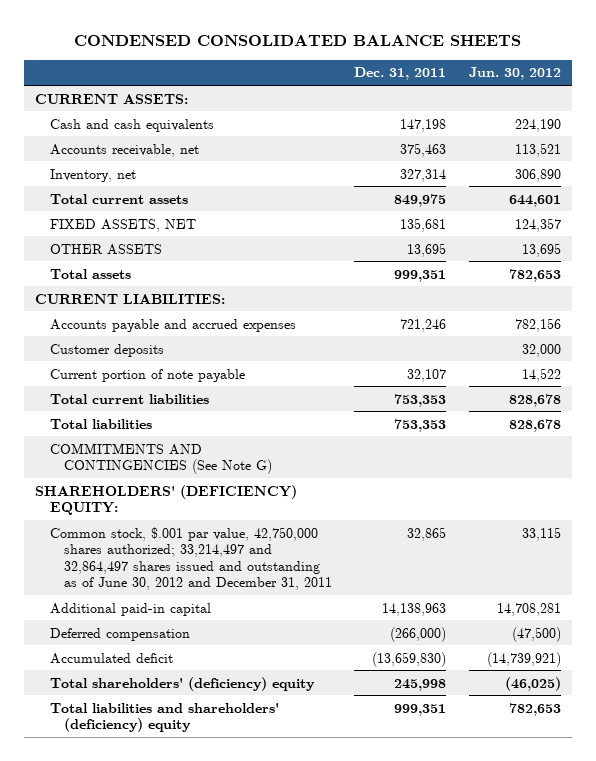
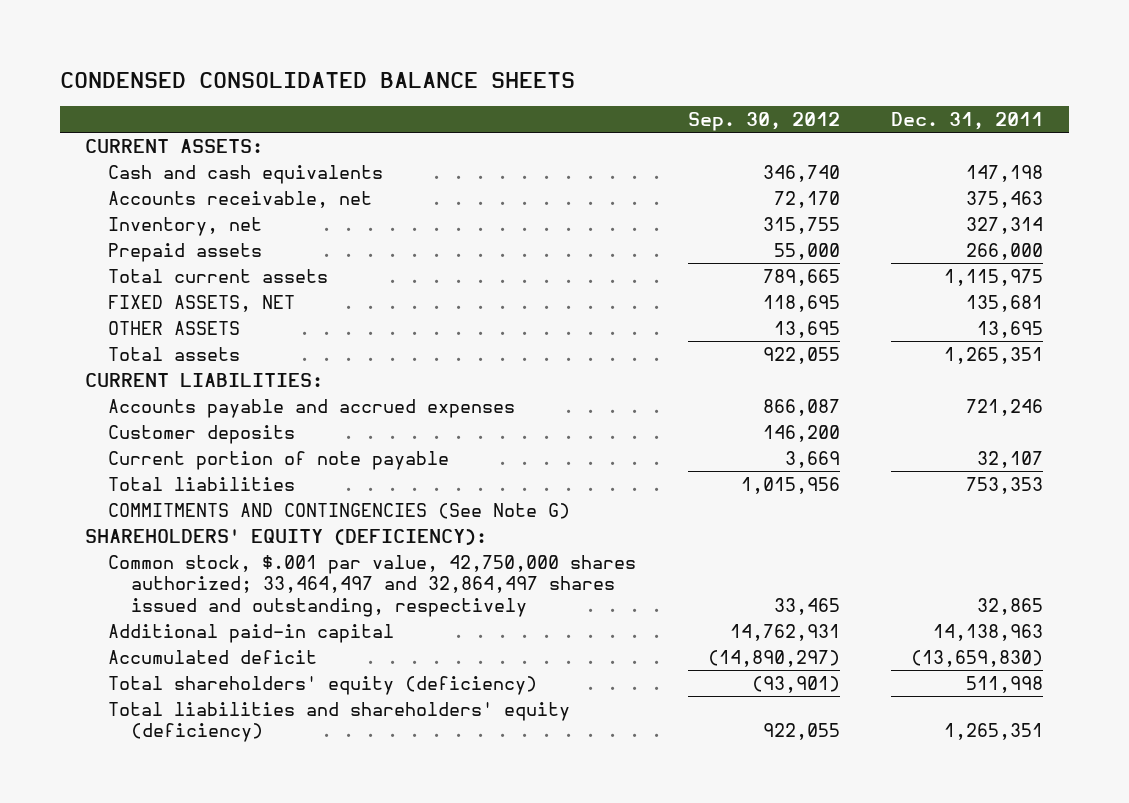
- | Dec. 31, 2011 | Jun. 30, 2012
+ | Sep. 30, 2012 | Dec. 31, 2011
- Total current assets | 849,975 | 644,601
+ Prepaid assets | 55,000 | 266,000
+ Total current assets | 789,665 | 1,115,975
- Total assets | 999,351 | 782,653
+ Total assets | 922,055 | 1,265,351
- Total current liabilities | 753,353 | 828,678
- SHAREHOLDERS' (DEFICIENCY) EQUITY:
- Common stock, $.001 par value, 42,750,000 shares authorized; 33,214,497 and 32,864,497 shares issued and outstanding as of June 30, 2012 and December 31, 2011 | 32,865 | 33,115
+ SHAREHOLDERS' EQUITY (DEFICIENCY):
+ Common stock, $.001 par value, 42,750,000 shares authorized; 33,464,497 and 32,864,497 shares issued and outstanding, respectively | 33,465 | 32,865
- Deferred compensation | (266,000) | (47,500)
- Total shareholders' (deficiency) equity | 245,998 | (46,025)
- Total liabilities and shareholders' (deficiency) equity | 999,351 | 782,653
+ Total shareholders' equity (deficiency) | (93,901) | 511,998
+ Total liabilities and shareholders' equity (deficiency) | 922,055 | 1,265,351

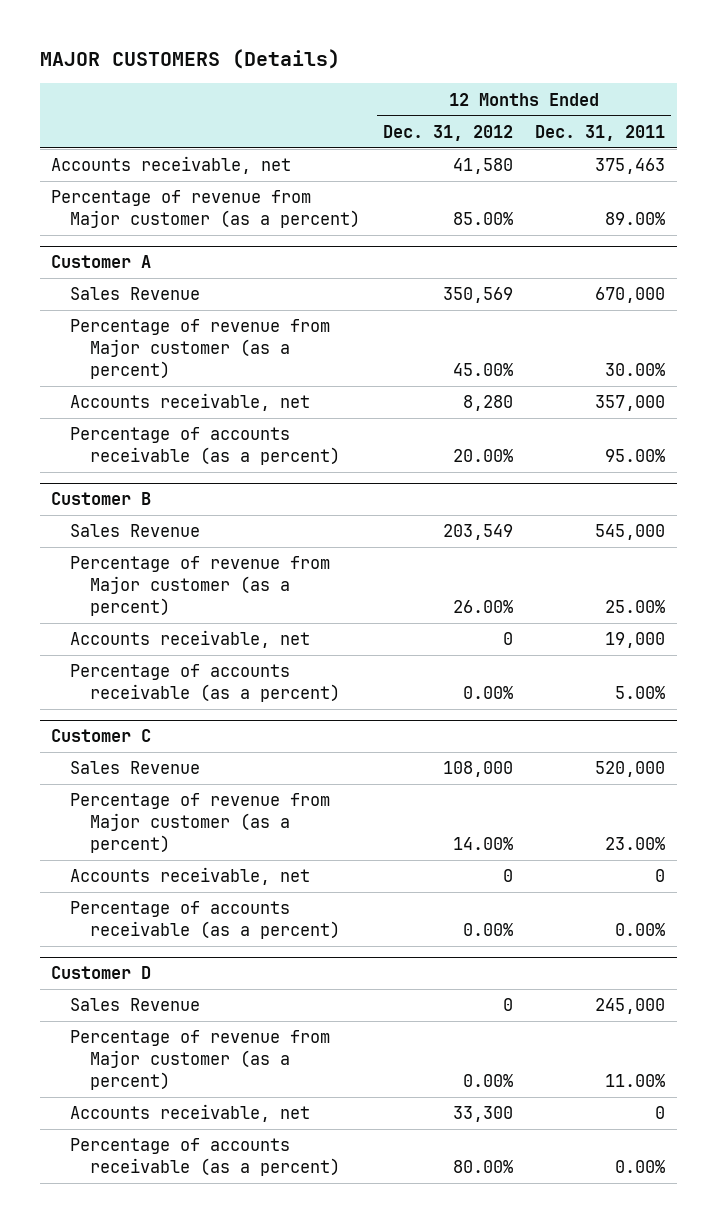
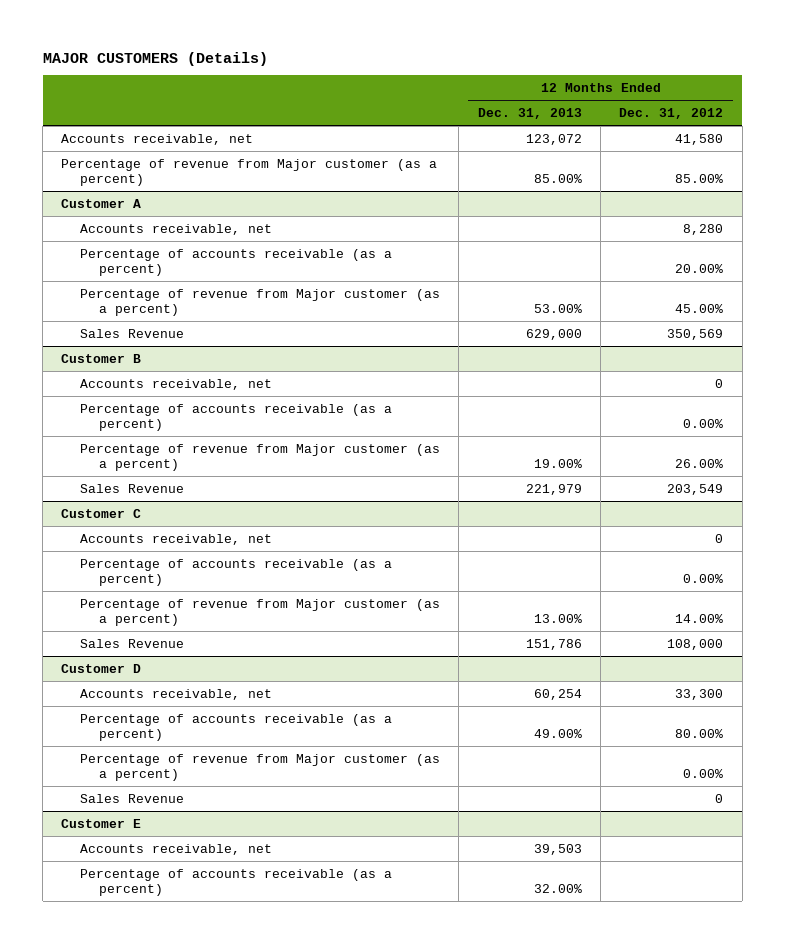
- | 12 Months Ended Dec. 31, 2012 | 12 Months Ended Dec. 31, 2011
+ | 12 Months Ended Dec. 31, 2013 | 12 Months Ended Dec. 31, 2012
@ Customer A
moved down: Percentage of revenue from Major customer (as a percent) | 53.00% | 45.00%
moved down: Sales Revenue | 629,000 | 350,569
@ Customer B
moved down: Percentage of revenue from Major customer (as a percent) | 19.00% | 26.00%
moved down: Sales Revenue | 221,979 | 203,549
@ Customer C
moved down: Percentage of revenue from Major customer (as a percent) | 13.00% | 14.00%
moved down: Sales Revenue | 151,786 | 108,000
@ Customer D
moved down: Percentage of revenue from Major customer (as a percent) | | 0.00%
moved down: Sales Revenue | | 0
+ Customer E
+ Accounts receivable, net | 39,503 |
+ Percentage of accounts receivable (as a percent) | 32.00% |

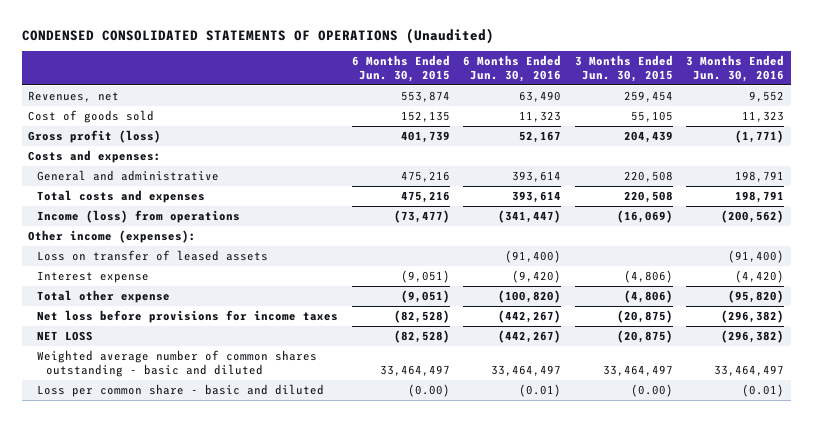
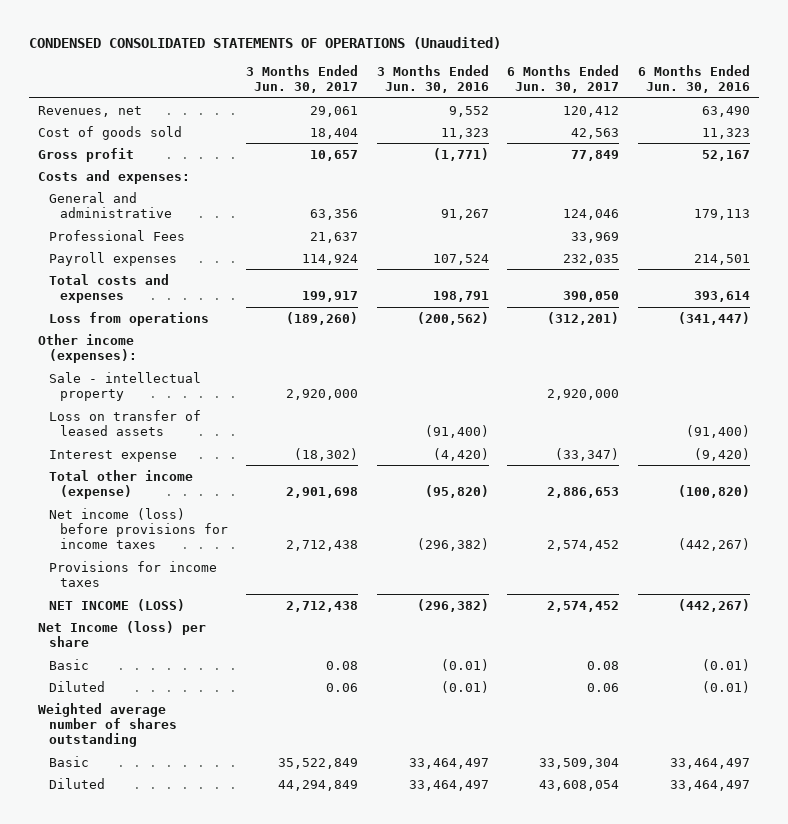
- | 6 Months Ended Jun. 30, 2015 | 6 Months Ended Jun. 30, 2016 | 3 Months Ended Jun. 30, 2015 | 3 Months Ended Jun. 30, 2016
+ | 3 Months Ended Jun. 30, 2017 | 3 Months Ended Jun. 30, 2016 | 6 Months Ended Jun. 30, 2017 | 6 Months Ended Jun. 30, 2016
- Gross profit (loss) | 401,739 | 52,167 | 204,439 | (1,771)
+ Gross profit | 10,657 | (1,771) | 77,849 | 52,167
- General and administrative | 475,216 | 393,614 | 220,508 | 198,791
+ General and administrative | 63,356 | 91,267 | 124,046 | 179,113
+ Professional Fees | 21,637 | | 33,969 |
+ Payroll expenses | 114,924 | 107,524 | 232,035 | 214,501
- Income (loss) from operations | (73,477) | (341,447) | (16,069) | (200,562)
+ Loss from operations | (189,260) | (200,562) | (312,201) | (341,447)
+ Sale - intellectual property | 2,920,000 | | 2,920,000 |
- Total other expense | (9,051) | (100,820) | (4,806) | (95,820)
- Net loss before provisions for income taxes | (82,528) | (442,267) | (20,875) | (296,382)
- NET LOSS | (82,528) | (442,267) | (20,875) | (296,382)
- Weighted average number of common shares outstanding - basic and diluted | 33,464,497 | 33,464,497 | 33,464,497 | 33,464,497
- Loss per common share - basic and diluted | (0.00) | (0.01) | (0.00) | (0.01)
+ Total other income (expense) | 2,901,698 | (95,820) | 2,886,653 | (100,820)
+ Net income (loss) before provisions for income taxes | 2,712,438 | (296,382) | 2,574,452 | (442,267)
+ Provisions for income taxes
+ NET INCOME (LOSS) | 2,712,438 | (296,382) | 2,574,452 | (442,267)
+ Net Income (loss) per share
+ Basic | 0.08 | (0.01) | 0.08 | (0.01)
+ Diluted | 0.06 | (0.01) | 0.06 | (0.01)
+ Weighted average number of shares outstanding
+ Basic | 35,522,849 | 33,464,497 | 33,509,304 | 33,464,497
+ Diluted | 44,294,849 | 33,464,497 | 43,608,054 | 33,464,497

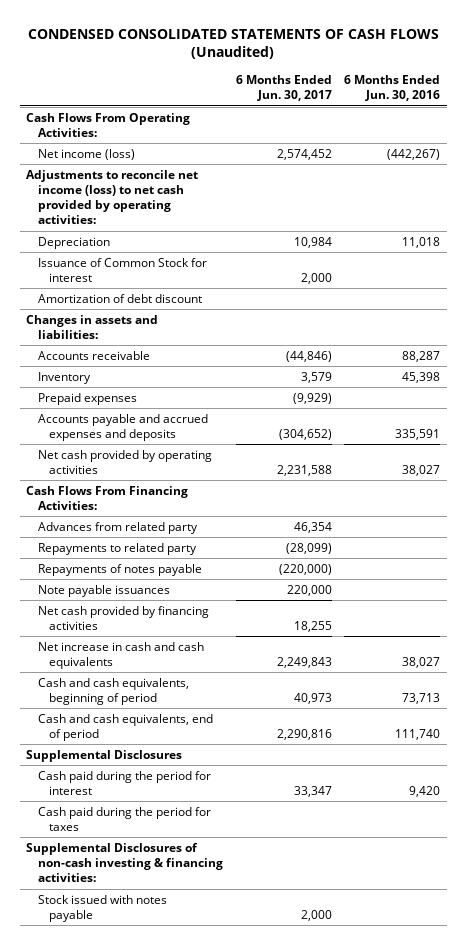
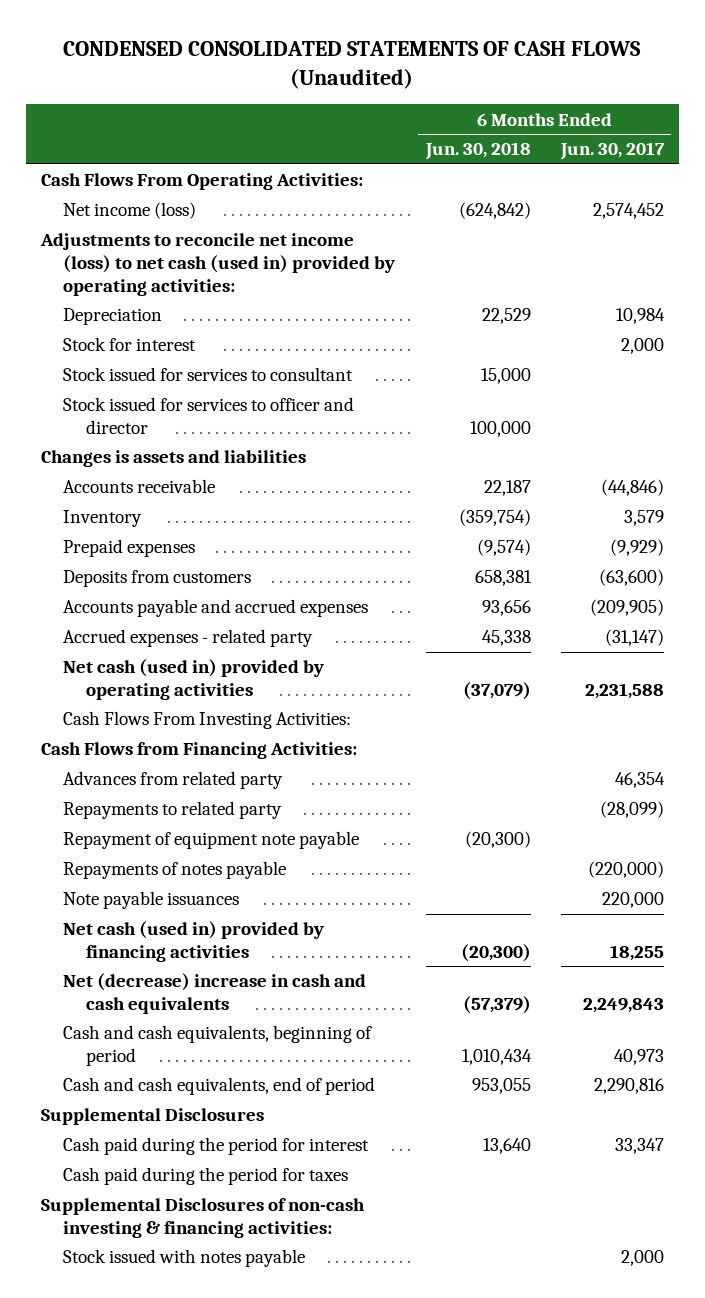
- | 6 Months Ended Jun. 30, 2017 | 6 Months Ended Jun. 30, 2016
+ | 6 Months Ended Jun. 30, 2018 | 6 Months Ended Jun. 30, 2017
- Adjustments to reconcile net income (loss) to net cash provided by operating activities:
+ Adjustments to reconcile net income (loss) to net cash (used in) provided by operating activities:
- Issuance of Common Stock for interest | 2,000 |
- Amortization of debt discount
- Changes in assets and liabilities:
+ Stock for interest | | 2,000
+ Stock issued for services to consultant | 15,000 |
+ Stock issued for services to officer and director | 100,000 |
+ Changes is assets and liabilities
- Accounts payable and accrued expenses and deposits | (304,652) | 335,591
- Net cash provided by operating activities | 2,231,588 | 38,027
- Cash Flows From Financing Activities:
+ Deposits from customers | 658,381 | (63,600)
+ Accounts payable and accrued expenses | 93,656 | (209,905)
+ Accrued expenses - related party | 45,338 | (31,147)
+ Net cash (used in) provided by operating activities | (37,079) | 2,231,588
+ Cash Flows From Investing Activities:
+ Cash Flows from Financing Activities:
+ Repayment of equipment note payable | (20,300) |
- Net cash provided by financing activities | 18,255 |
- Net increase in cash and cash equivalents | 2,249,843 | 38,027
+ Net cash (used in) provided by financing activities | (20,300) | 18,255
+ Net (decrease) increase in cash and cash equivalents | (57,379) | 2,249,843

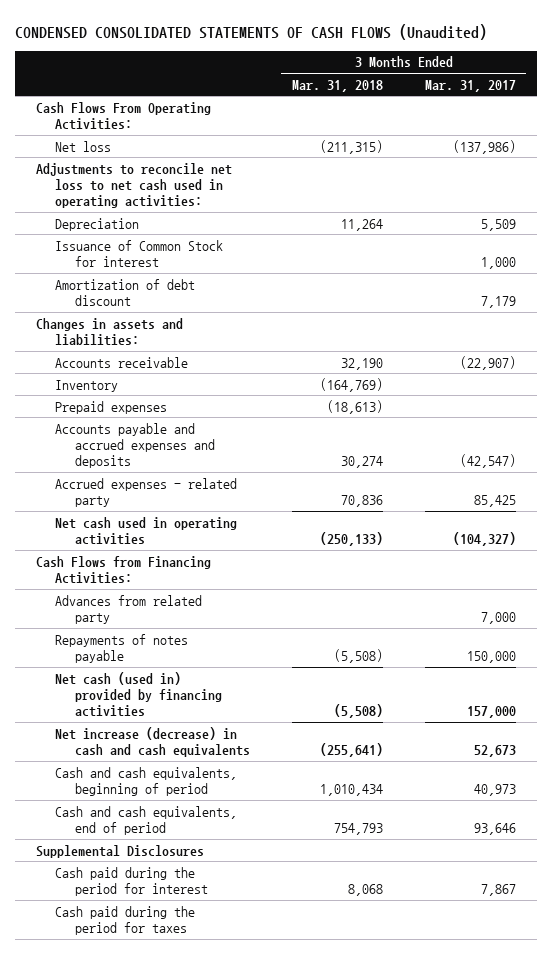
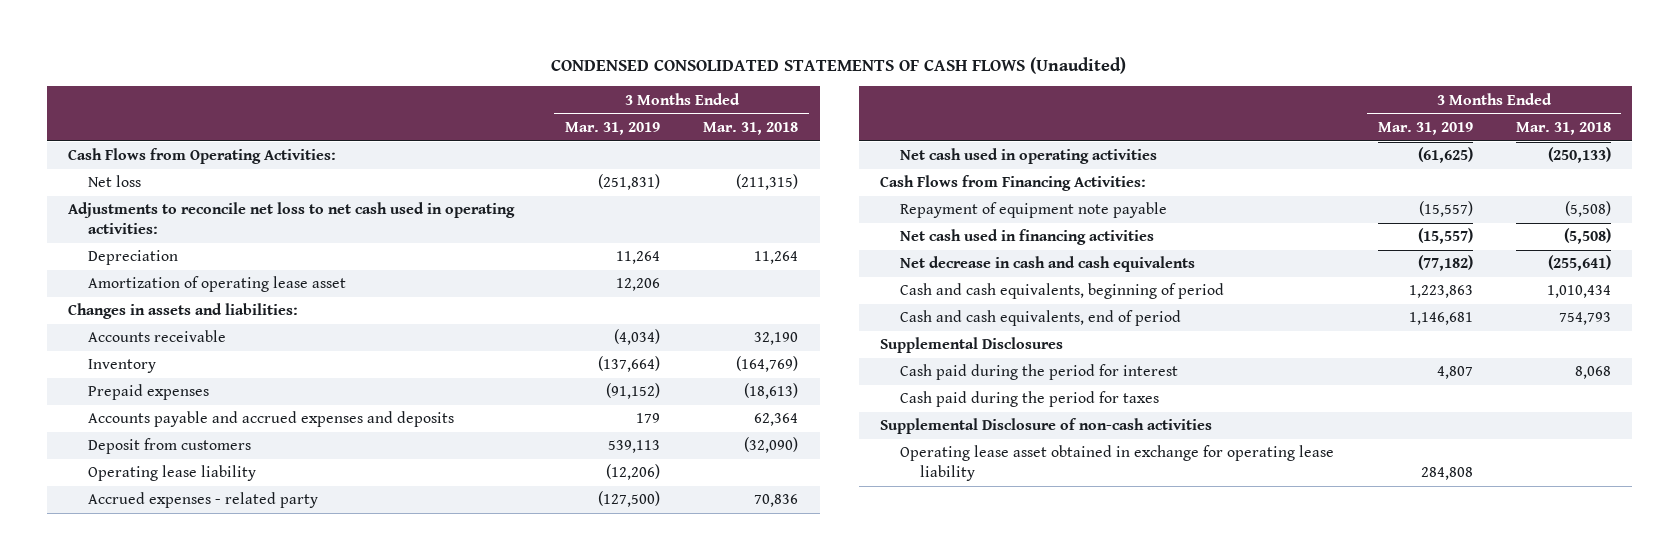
- | 3 Months Ended Mar. 31, 2018 | 3 Months Ended Mar. 31, 2017
+ | 3 Months Ended Mar. 31, 2019 | 3 Months Ended Mar. 31, 2018
- Cash Flows From Operating Activities:
+ Cash Flows from Operating Activities:
- Issuance of Common Stock for interest | | 1,000
- Amortization of debt discount | | 7,179
+ Amortization of operating lease asset | 12,206 |
- Accounts payable and accrued expenses and deposits | 30,274 | (42,547)
+ Accounts payable and accrued expenses and deposits | 179 | 62,364
+ Deposit from customers | 539,113 | (32,090)
+ Operating lease liability | (12,206) |
- Advances from related party | | 7,000
- Repayments of notes payable | (5,508) | 150,000
- Net cash (used in) provided by financing activities | (5,508) | 157,000
- Net increase (decrease) in cash and cash equivalents | (255,641) | 52,673
+ Repayment of equipment note payable | (15,557) | (5,508)
+ Net cash used in financing activities | (15,557) | (5,508)
+ Net decrease in cash and cash equivalents | (77,182) | (255,641)
+ Supplemental Disclosure of non-cash activities
+ Operating lease asset obtained in exchange for operating lease liability | 284,808 |

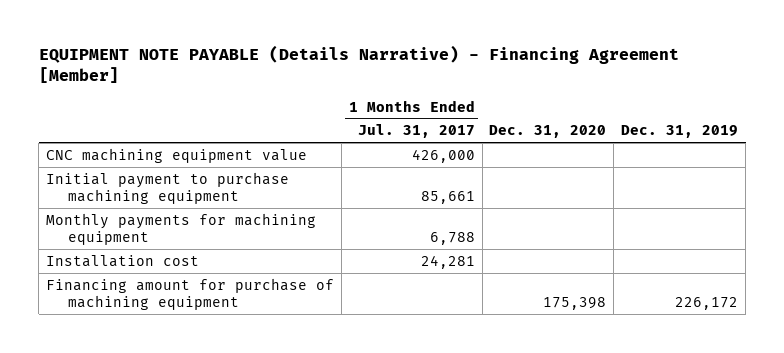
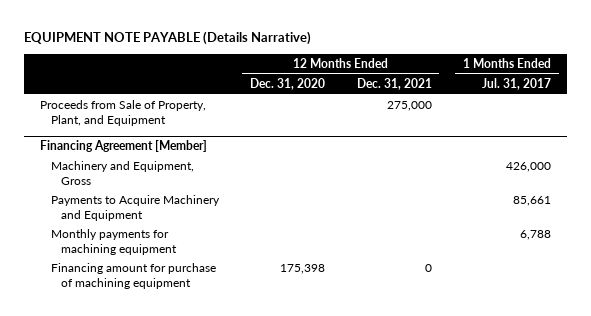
- EQUIPMENT NOTE PAYABLE (Details Narrative) - Financing Agreement [Member]
+ EQUIPMENT NOTE PAYABLE (Details Narrative)
- | 1 Months Ended Jul. 31, 2017 | Dec. 31, 2020 | Dec. 31, 2019
+ | 12 Months Ended Dec. 31, 2020 | 12 Months Ended Dec. 31, 2021 | 1 Months Ended Jul. 31, 2017
- CNC machining equipment value | 426,000 | |
- Initial payment to purchase machining equipment | 85,661 | |
+ Proceeds from Sale of Property, Plant, and Equipment | | 275,000 |
+ Financing Agreement [Member]
+ Machinery and Equipment, Gross | | | 426,000
+ Payments to Acquire Machinery and Equipment | | | 85,661
- Installation cost | 24,281 | |

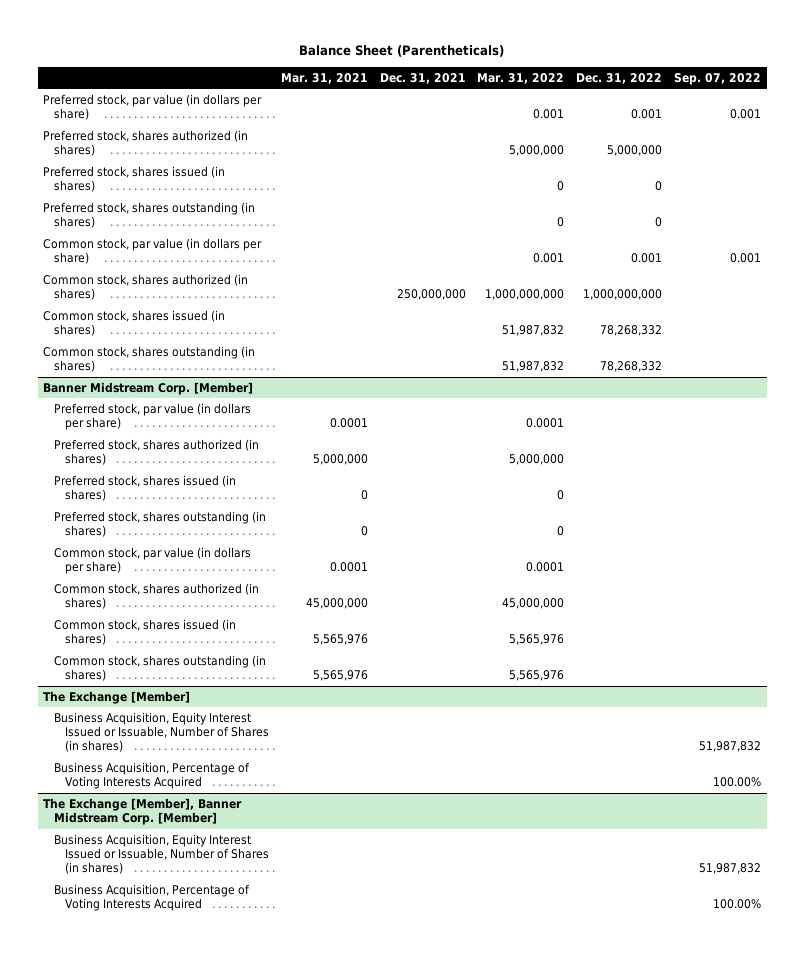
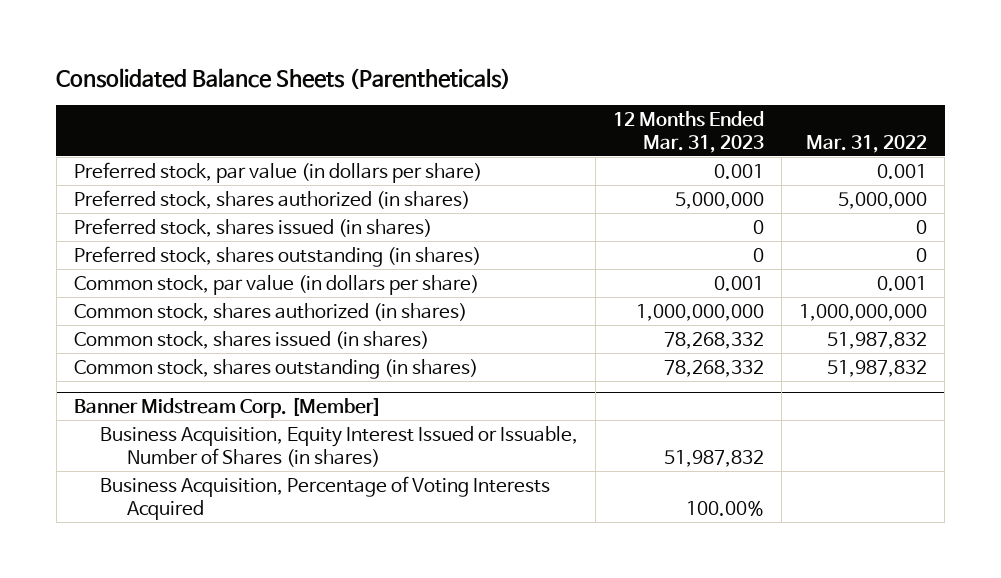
- Balance Sheet (Parentheticals)
+ Consolidated Balance Sheets (Parentheticals)
- | Mar. 31, 2021 | Dec. 31, 2021 | Mar. 31, 2022 | Dec. 31, 2022 | Sep. 07, 2022
+ | 12 Months Ended Mar. 31, 2023 | Mar. 31, 2022
@ Banner Midstream Corp. [Member]
- Preferred stock, par value (in dollars per share) | 0.0001 | | 0.0001 | |
- Preferred stock, shares authorized (in shares) | 5,000,000 | | 5,000,000 | |
- Preferred stock, shares issued (in shares) | 0 | | 0 | |
- Preferred stock, shares outstanding (in shares) | 0 | | 0 | |
- Common stock, par value (in dollars per share) | 0.0001 | | 0.0001 | |
- Common stock, shares authorized (in shares) | 45,000,000 | | 45,000,000 | |
- Common stock, shares issued (in shares) | 5,565,976 | | 5,565,976 | |
- Common stock, shares outstanding (in shares) | 5,565,976 | | 5,565,976 | |
- The Exchange [Member]
- The Exchange [Member], Banner Midstream Corp. [Member]
- Business Acquisition, Equity Interest Issued or Issuable, Number of Shares (in shares) | | | | | 51,987,832
- Business Acquisition, Percentage of Voting Interests Acquired | | | | | 100.00%

